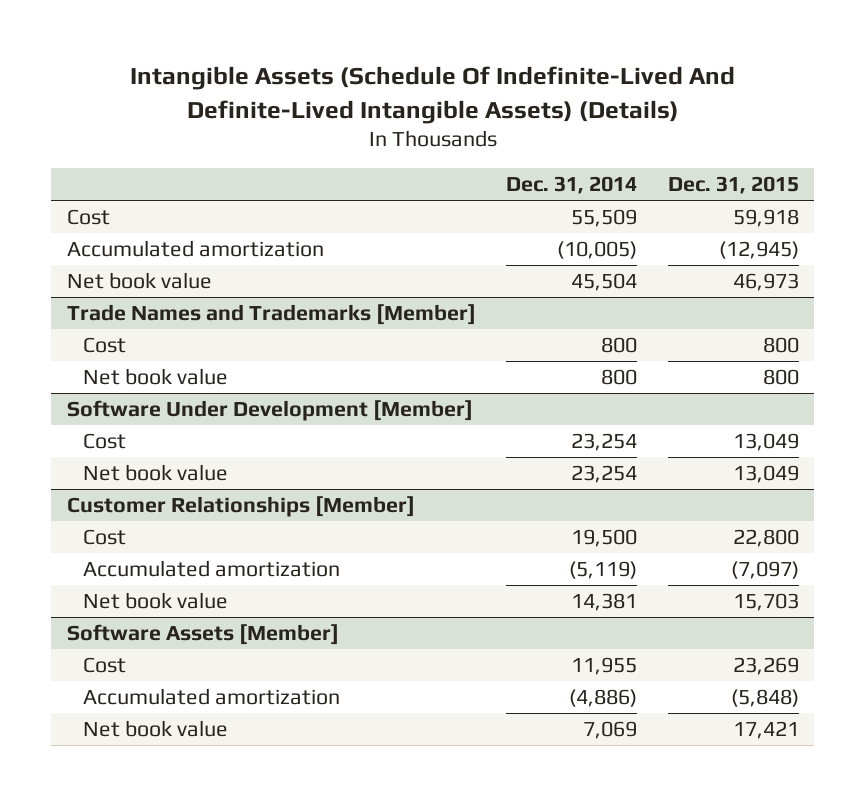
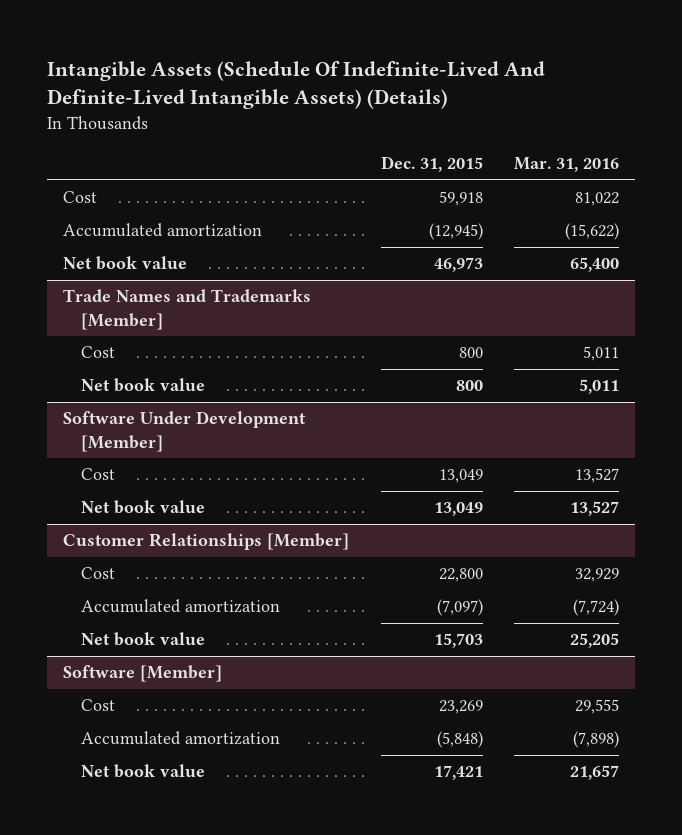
- | Dec. 31, 2014 | Dec. 31, 2015
+ | Dec. 31, 2015 | Mar. 31, 2016
- Software Assets [Member]
+ Software [Member]

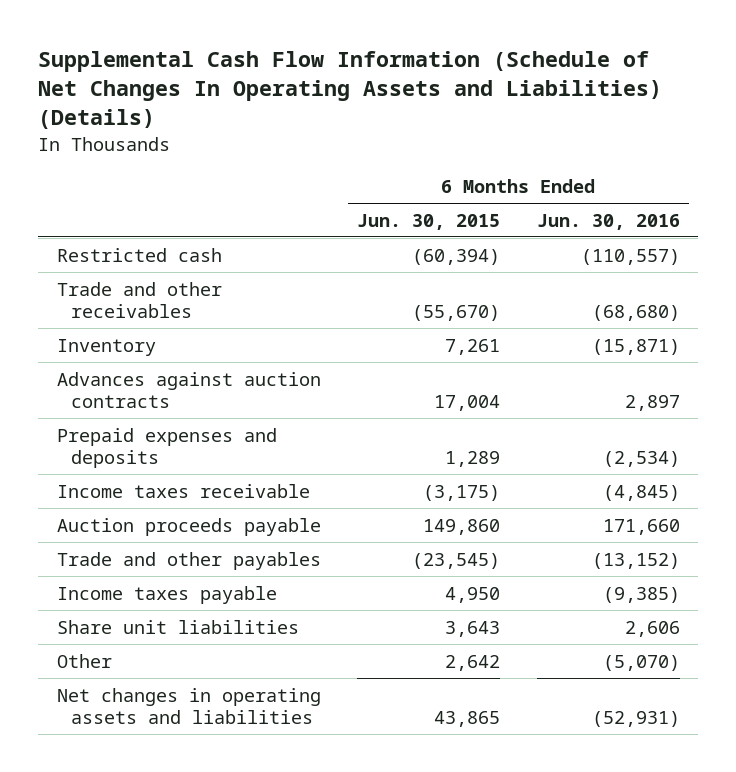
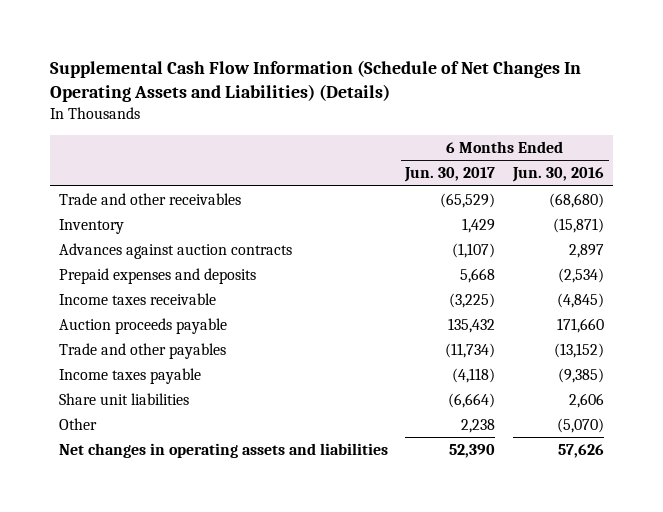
- | 6 Months Ended Jun. 30, 2015 | 6 Months Ended Jun. 30, 2016
+ | 6 Months Ended Jun. 30, 2017 | 6 Months Ended Jun. 30, 2016
- Restricted cash | (60,394) | (110,557)
- Net changes in operating assets and liabilities | 43,865 | (52,931)
+ Net changes in operating assets and liabilities | 52,390 | 57,626

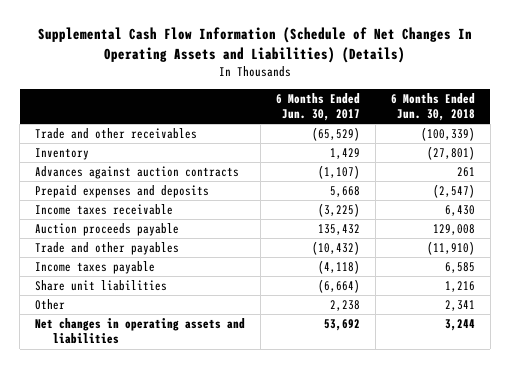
- | 6 Months Ended Jun. 30, 2017 | 6 Months Ended Jun. 30, 2016
+ | 6 Months Ended Jun. 30, 2017 | 6 Months Ended Jun. 30, 2018
- Trade and other payables | (11,734) | (13,152)
+ Trade and other payables | (10,432) | (11,910)
- Net changes in operating assets and liabilities | 52,390 | 57,626
+ Net changes in operating assets and liabilities | 53,692 | 3,244

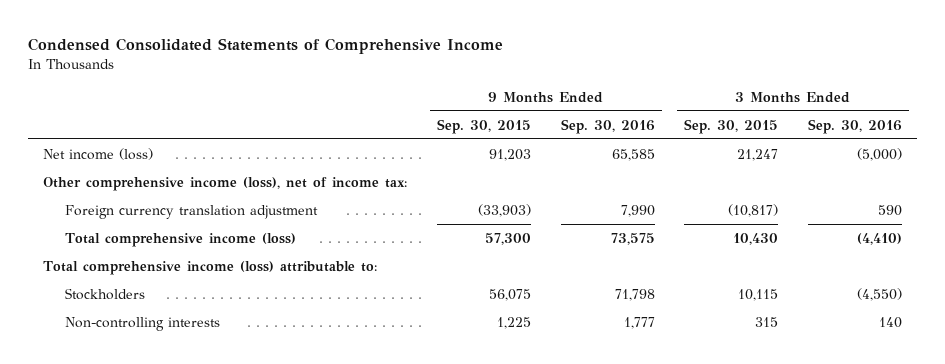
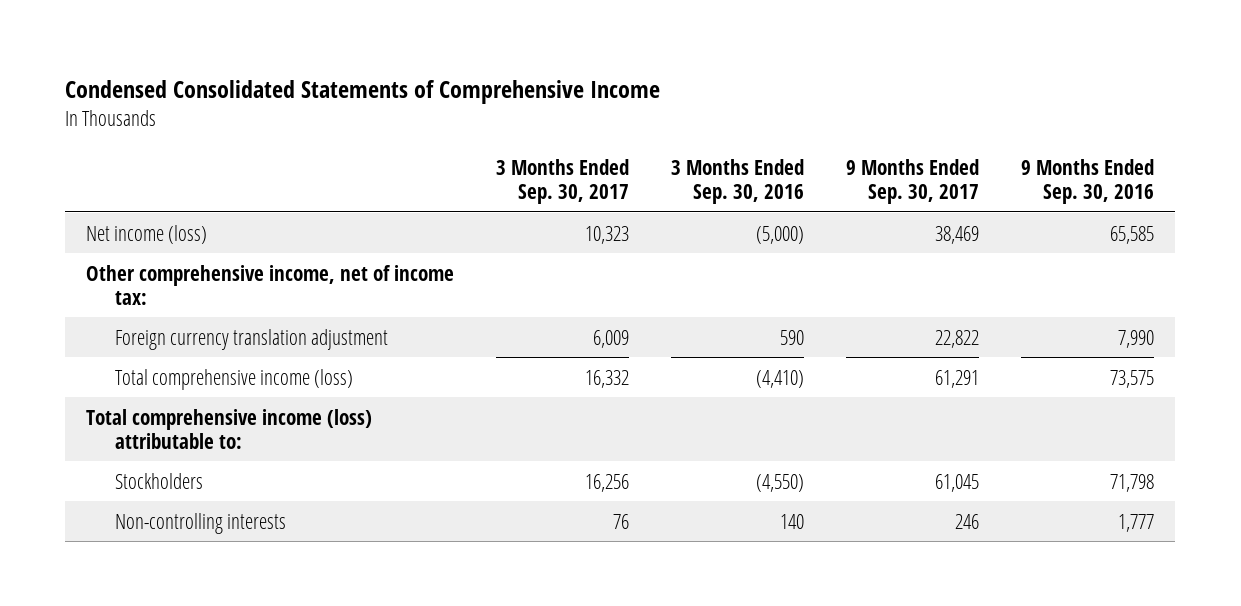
- | 9 Months Ended Sep. 30, 2015 | 9 Months Ended Sep. 30, 2016 | 3 Months Ended Sep. 30, 2015 | 3 Months Ended Sep. 30, 2016
+ | 3 Months Ended Sep. 30, 2017 | 3 Months Ended Sep. 30, 2016 | 9 Months Ended Sep. 30, 2017 | 9 Months Ended Sep. 30, 2016
- Other comprehensive income (loss), net of income tax:
+ Other comprehensive income, net of income tax:

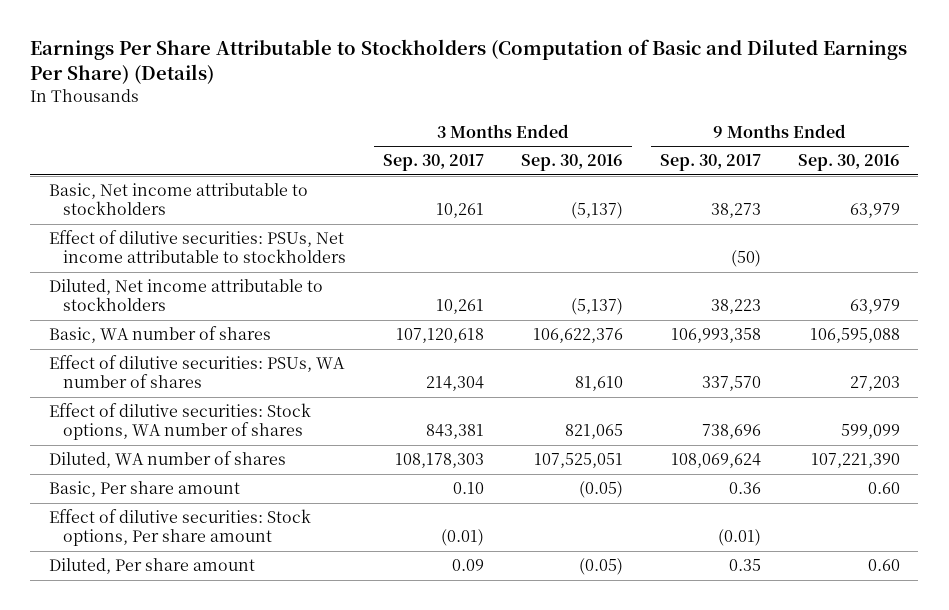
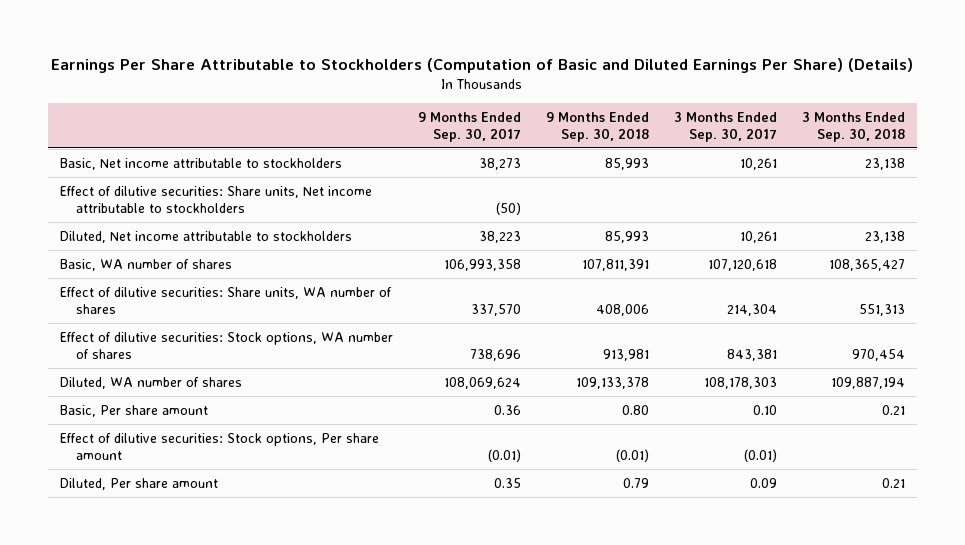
- | 3 Months Ended Sep. 30, 2017 | 3 Months Ended Sep. 30, 2016 | 9 Months Ended Sep. 30, 2017 | 9 Months Ended Sep. 30, 2016
+ | 9 Months Ended Sep. 30, 2017 | 9 Months Ended Sep. 30, 2018 | 3 Months Ended Sep. 30, 2017 | 3 Months Ended Sep. 30, 2018
- Effect of dilutive securities: PSUs, Net income attributable to stockholders | | | (50) |
+ Effect of dilutive securities: Share units, Net income attributable to stockholders | (50) | | |
- Effect of dilutive securities: PSUs, WA number of shares | 214,304 | 81,610 | 337,570 | 27,203
+ Effect of dilutive securities: Share units, WA number of shares | 337,570 | 408,006 | 214,304 | 551,313

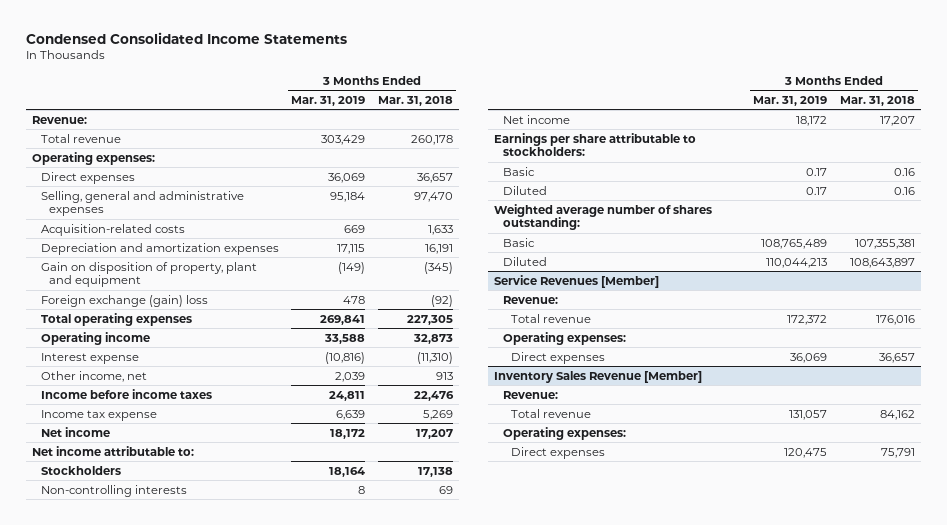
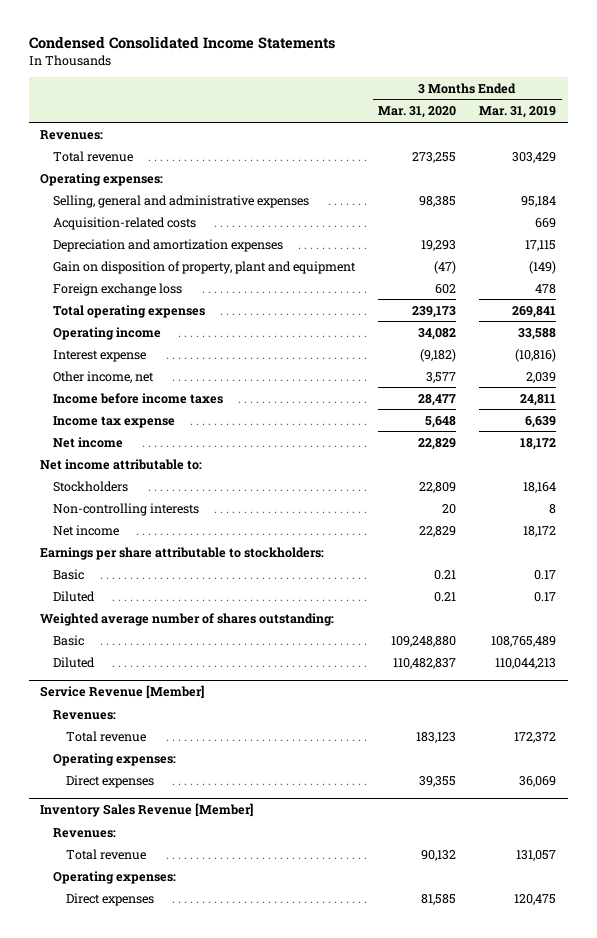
- | 3 Months Ended Mar. 31, 2019 | 3 Months Ended Mar. 31, 2018
+ | 3 Months Ended Mar. 31, 2020 | 3 Months Ended Mar. 31, 2019
- Revenue:
+ Revenues:
- Direct expenses | 36,069 | 36,657
- Foreign exchange (gain) loss | 478 | (92)
+ Foreign exchange loss | 602 | 478
- Service Revenues [Member]
- Revenue:
+ Service Revenue [Member]
+ Revenues:
@ Inventory Sales Revenue [Member]
- Revenue:
+ Revenues:

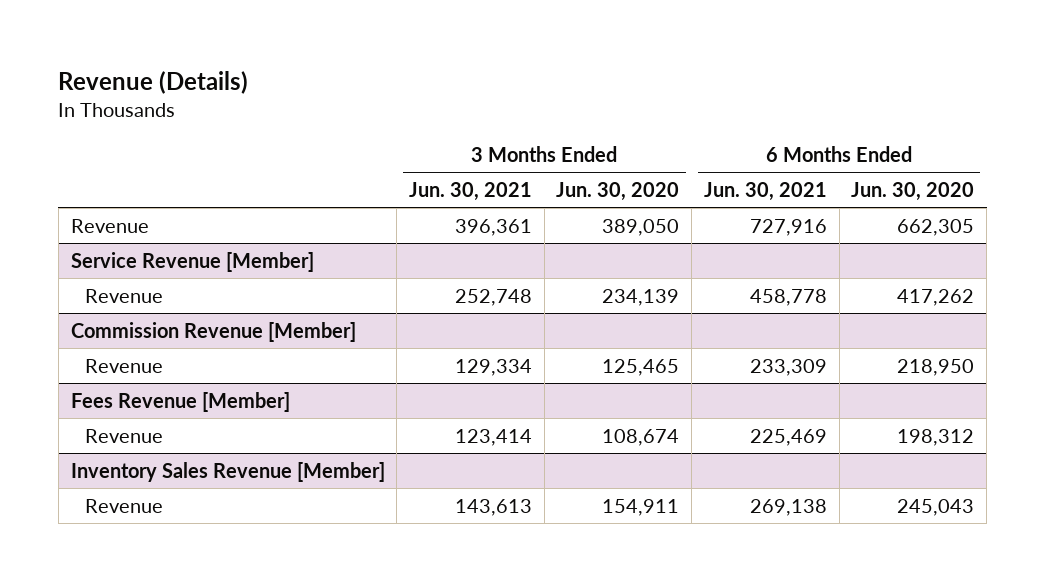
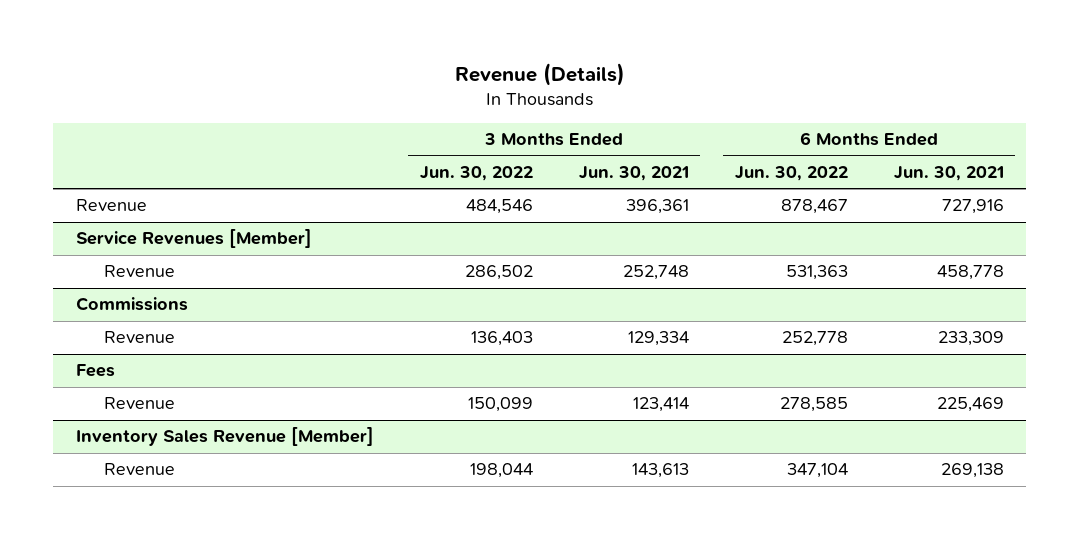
- | 3 Months Ended Jun. 30, 2021 | 3 Months Ended Jun. 30, 2020 | 6 Months Ended Jun. 30, 2021 | 6 Months Ended Jun. 30, 2020
+ | 3 Months Ended Jun. 30, 2022 | 3 Months Ended Jun. 30, 2021 | 6 Months Ended Jun. 30, 2022 | 6 Months Ended Jun. 30, 2021
- Service Revenue [Member]
+ Service Revenues [Member]
- Commission Revenue [Member]
+ Commissions
- Fees Revenue [Member]
+ Fees

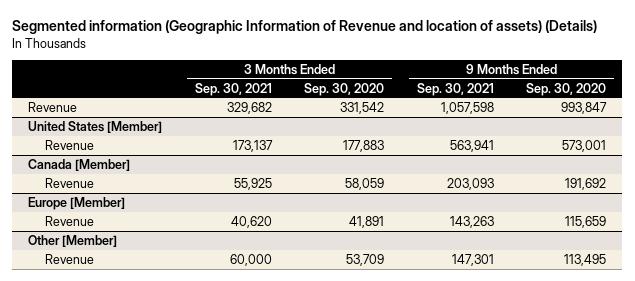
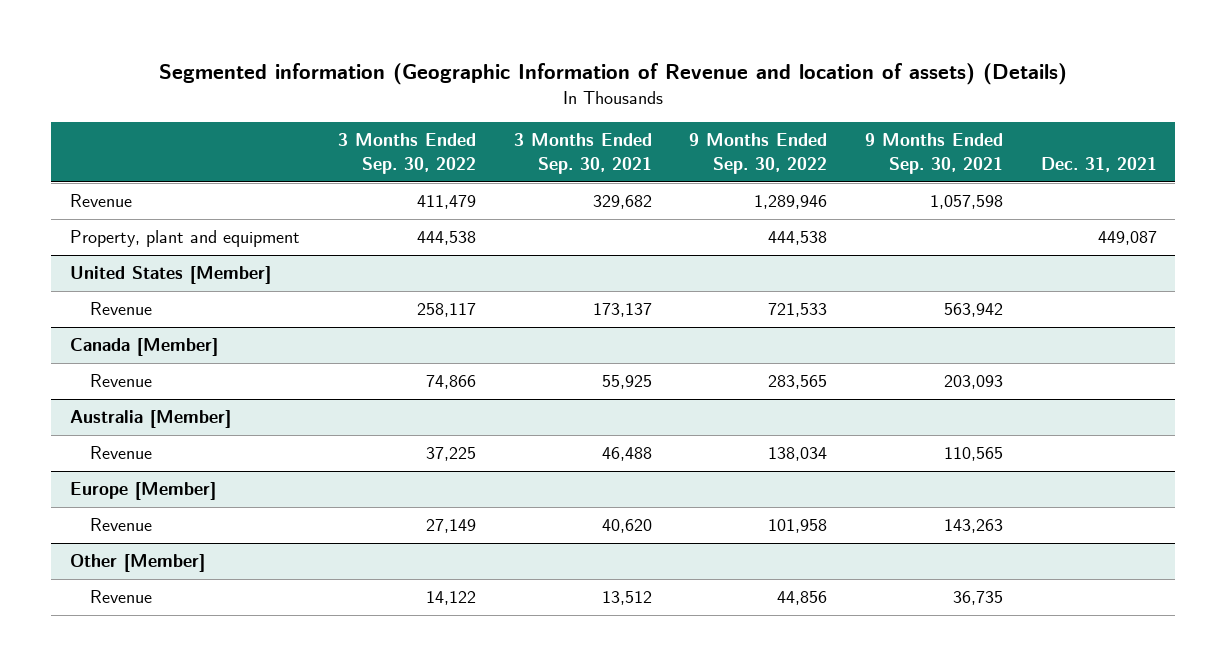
- | 3 Months Ended Sep. 30, 2021 | 3 Months Ended Sep. 30, 2020 | 9 Months Ended Sep. 30, 2021 | 9 Months Ended Sep. 30, 2020
+ | 3 Months Ended Sep. 30, 2022 | 3 Months Ended Sep. 30, 2021 | 9 Months Ended Sep. 30, 2022 | 9 Months Ended Sep. 30, 2021 | Dec. 31, 2021
+ Property, plant and equipment | 444,538 | | 444,538 | | 449,087
@ United States [Member]
- Revenue | 173,137 | 177,883 | 563,941 | 573,001
+ Revenue | 258,117 | 173,137 | 721,533 | 563,942 |
+ Australia [Member]
+ Revenue | 37,225 | 46,488 | 138,034 | 110,565 |
@ Other [Member]
- Revenue | 60,000 | 53,709 | 147,301 | 113,495
+ Revenue | 14,122 | 13,512 | 44,856 | 36,735 |

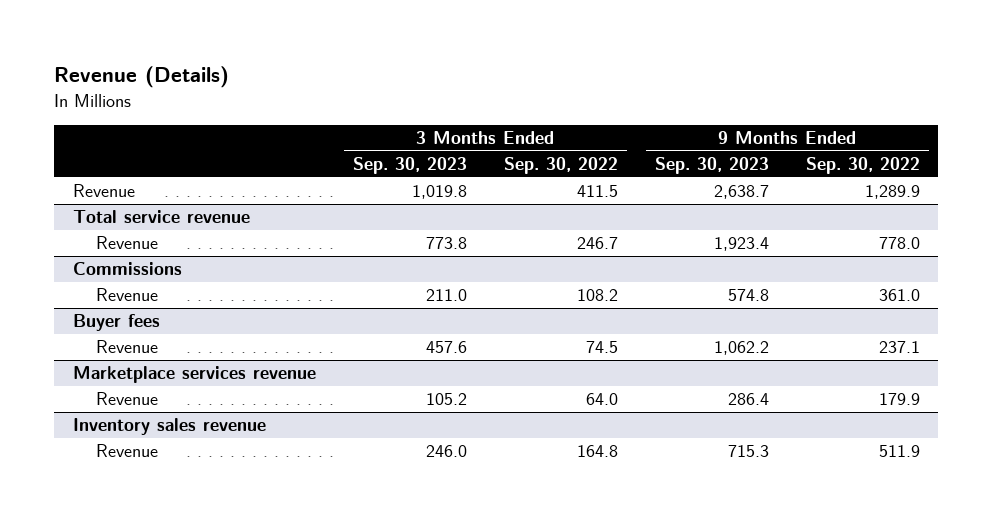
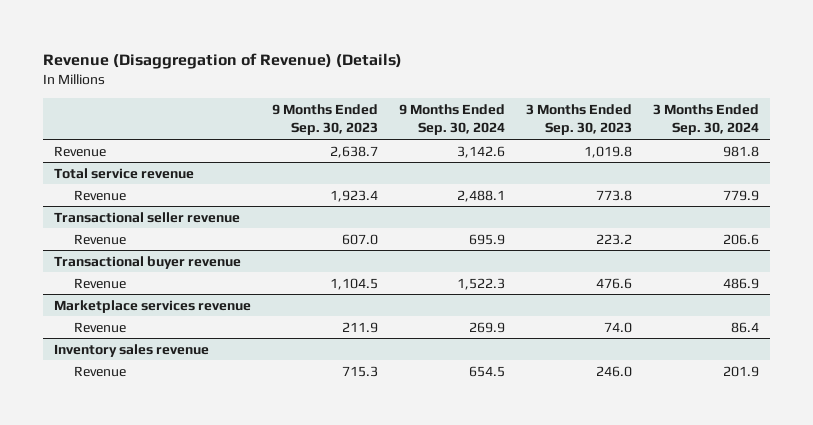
- Revenue (Details)
+ Revenue (Disaggregation of Revenue) (Details)
- | 3 Months Ended Sep. 30, 2023 | 3 Months Ended Sep. 30, 2022 | 9 Months Ended Sep. 30, 2023 | 9 Months Ended Sep. 30, 2022
+ | 9 Months Ended Sep. 30, 2023 | 9 Months Ended Sep. 30, 2024 | 3 Months Ended Sep. 30, 2023 | 3 Months Ended Sep. 30, 2024
- Commissions
- Revenue | 211.0 | 108.2 | 574.8 | 361.0
- Buyer fees
- Revenue | 457.6 | 74.5 | 1,062.2 | 237.1
+ Transactional seller revenue
+ Revenue | 607.0 | 695.9 | 223.2 | 206.6
+ Transactional buyer revenue
+ Revenue | 1,104.5 | 1,522.3 | 476.6 | 486.9
@ Marketplace services revenue
- Revenue | 105.2 | 64.0 | 286.4 | 179.9
+ Revenue | 211.9 | 269.9 | 74.0 | 86.4

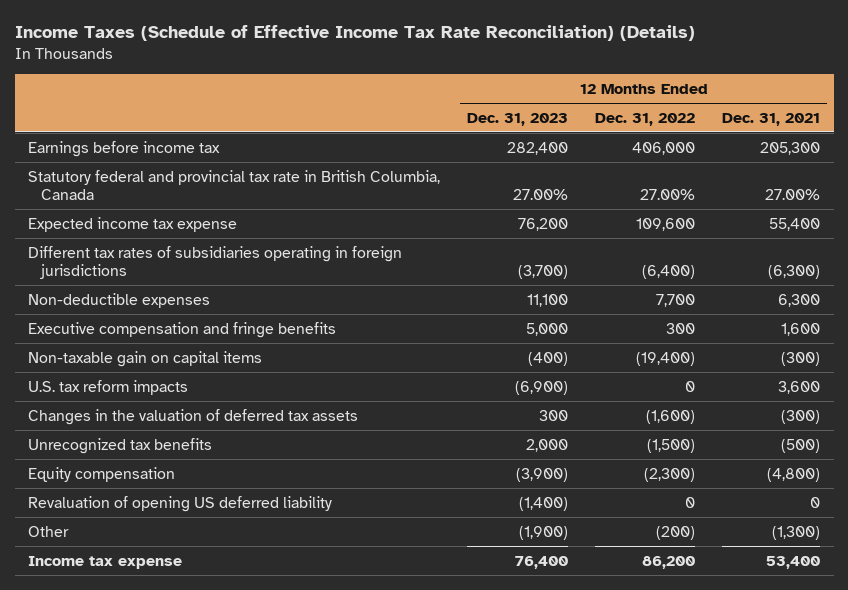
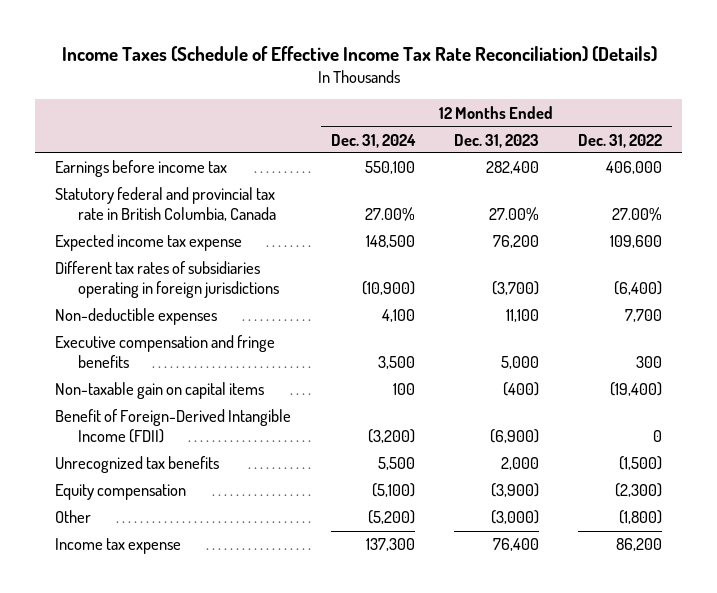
- | 12 Months Ended Dec. 31, 2023 | 12 Months Ended Dec. 31, 2022 | 12 Months Ended Dec. 31, 2021
+ | 12 Months Ended Dec. 31, 2024 | 12 Months Ended Dec. 31, 2023 | 12 Months Ended Dec. 31, 2022
- U.S. tax reform impacts | (6,900) | 0 | 3,600
- Changes in the valuation of deferred tax assets | 300 | (1,600) | (300)
+ Benefit of Foreign-Derived Intangible Income (FDII) | (3,200) | (6,900) | 0
- Revaluation of opening US deferred liability | (1,400) | 0 | 0
- Other | (1,900) | (200) | (1,300)
+ Other | (5,200) | (3,000) | (1,800)

